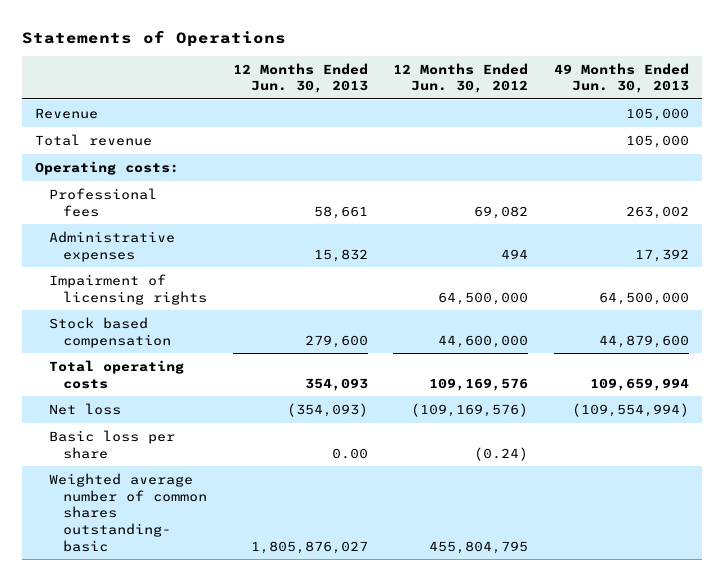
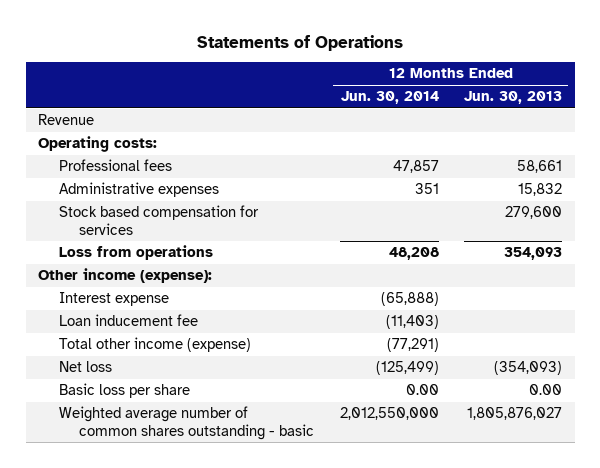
- | 12 Months Ended Jun. 30, 2013 | 12 Months Ended Jun. 30, 2012 | 49 Months Ended Jun. 30, 2013
+ | 12 Months Ended Jun. 30, 2014 | 12 Months Ended Jun. 30, 2013
- Total revenue | | | 105,000
- Impairment of licensing rights | | 64,500,000 | 64,500,000
- Stock based compensation | 279,600 | 44,600,000 | 44,879,600
- Total operating costs | 354,093 | 109,169,576 | 109,659,994
+ Stock based compensation for services | | 279,600
+ Loss from operations | 48,208 | 354,093
+ Other income (expense):
+ Interest expense | (65,888) |
+ Loan inducement fee | (11,403) |
+ Total other income (expense) | (77,291) |
- Weighted average number of common shares outstanding- basic | 1,805,876,027 | 455,804,795 |
+ Weighted average number of common shares outstanding - basic | 2,012,550,000 | 1,805,876,027

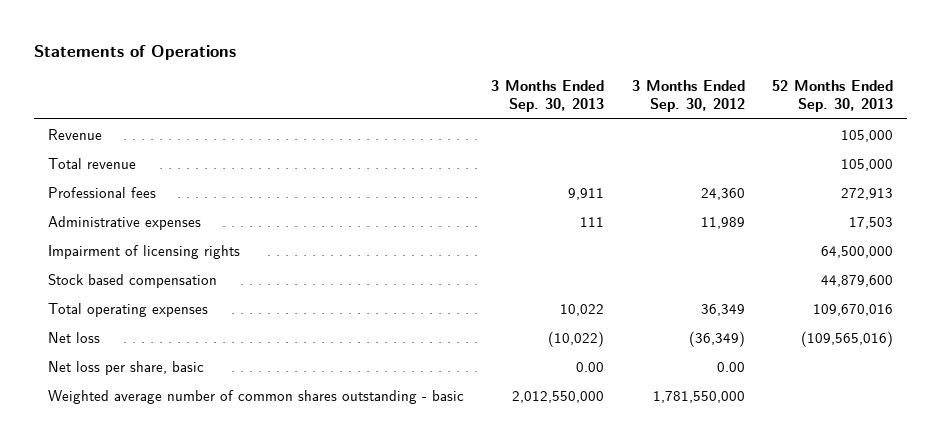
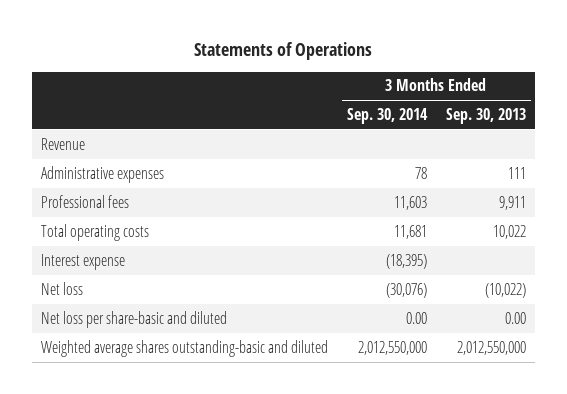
- | 3 Months Ended Sep. 30, 2013 | 3 Months Ended Sep. 30, 2012 | 52 Months Ended Sep. 30, 2013
+ | 3 Months Ended Sep. 30, 2014 | 3 Months Ended Sep. 30, 2013
- Total revenue | | | 105,000
- Impairment of licensing rights | | | 64,500,000
- Stock based compensation | | | 44,879,600
- Total operating expenses | 10,022 | 36,349 | 109,670,016
moved down: Professional fees | 11,603 | 9,911
+ Total operating costs | 11,681 | 10,022
+ Interest expense | (18,395) |
- Net loss per share, basic | 0.00 | 0.00 |
- Weighted average number of common shares outstanding - basic | 2,012,550,000 | 1,781,550,000 |
+ Net loss per share-basic and diluted | 0.00 | 0.00
+ Weighted average shares outstanding-basic and diluted | 2,012,550,000 | 2,012,550,000

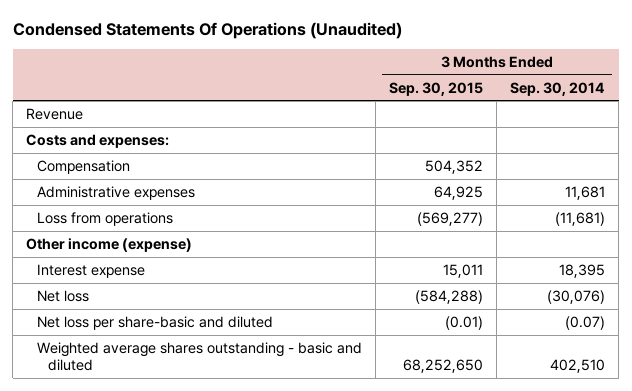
- Statements of Operations
+ Condensed Statements Of Operations (Unaudited)
- | 3 Months Ended Sep. 30, 2014 | 3 Months Ended Sep. 30, 2013
+ | 3 Months Ended Sep. 30, 2015 | 3 Months Ended Sep. 30, 2014
- Administrative expenses | 78 | 111
- Professional fees | 11,603 | 9,911
- Total operating costs | 11,681 | 10,022
- Interest expense | (18,395) |
+ Costs and expenses:
+ Compensation | 504,352 |
+ Administrative expenses | 64,925 | 11,681
+ Loss from operations | (569,277) | (11,681)
+ Other income (expense)
+ Interest expense | 15,011 | 18,395
- Net loss per share-basic and diluted | 0.00 | 0.00
- Weighted average shares outstanding-basic and diluted | 2,012,550,000 | 2,012,550,000
+ Net loss per share-basic and diluted | (0.01) | (0.07)
+ Weighted average shares outstanding - basic and diluted | 68,252,650 | 402,510

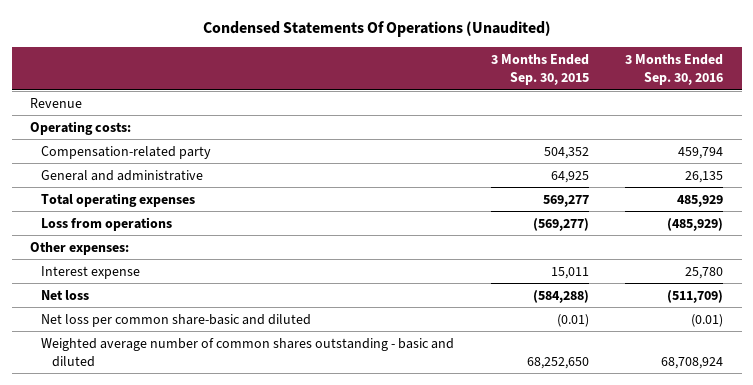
- | 3 Months Ended Sep. 30, 2015 | 3 Months Ended Sep. 30, 2014
+ | 3 Months Ended Sep. 30, 2015 | 3 Months Ended Sep. 30, 2016
- Costs and expenses:
- Compensation | 504,352 |
- Administrative expenses | 64,925 | 11,681
+ Operating costs:
+ Compensation-related party | 504,352 | 459,794
+ General and administrative | 64,925 | 26,135
+ Total operating expenses | 569,277 | 485,929
- Other income (expense)
+ Other expenses:
- Net loss per share-basic and diluted | (0.01) | (0.07)
- Weighted average shares outstanding - basic and diluted | 68,252,650 | 402,510
+ Net loss per common share-basic and diluted | (0.01) | (0.01)
+ Weighted average number of common shares outstanding - basic and diluted | 68,252,650 | 68,708,924

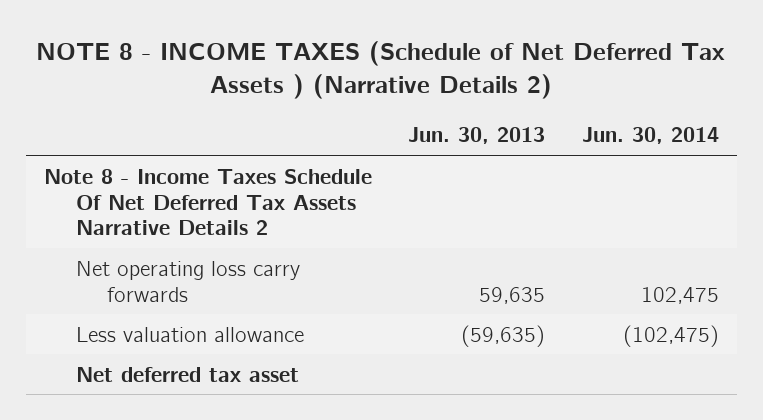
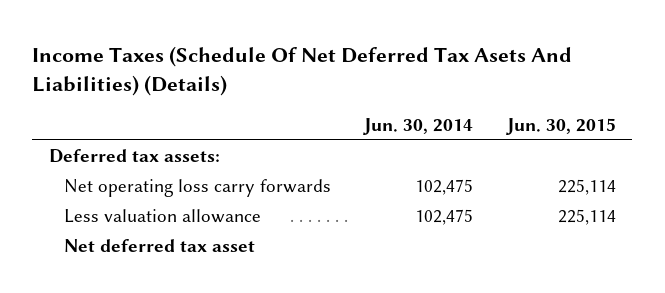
- NOTE 8 - INCOME TAXES (Schedule of Net Deferred Tax Assets ) (Narrative Details 2)
+ Income Taxes (Schedule Of Net Deferred Tax Asets And Liabilities) (Details)
- | Jun. 30, 2013 | Jun. 30, 2014
+ | Jun. 30, 2014 | Jun. 30, 2015
- Note 8 - Income Taxes Schedule Of Net Deferred Tax Assets Narrative Details 2
+ Deferred tax assets:
- Less valuation allowance | (59,635) | (102,475)
+ Less valuation allowance | 102,475 | 225,114

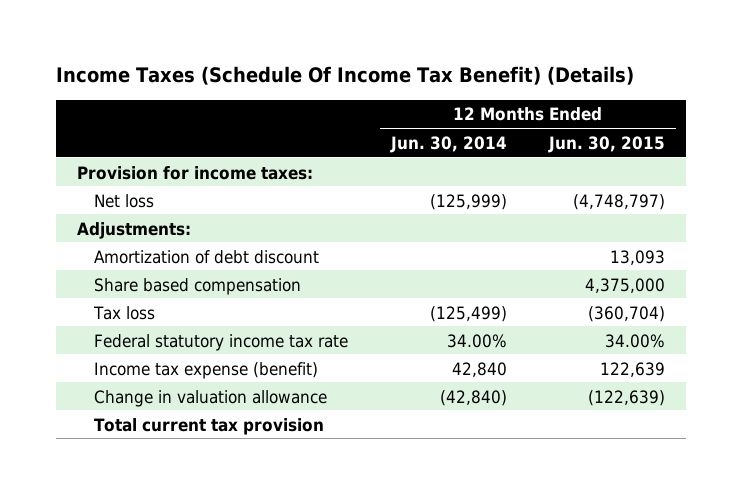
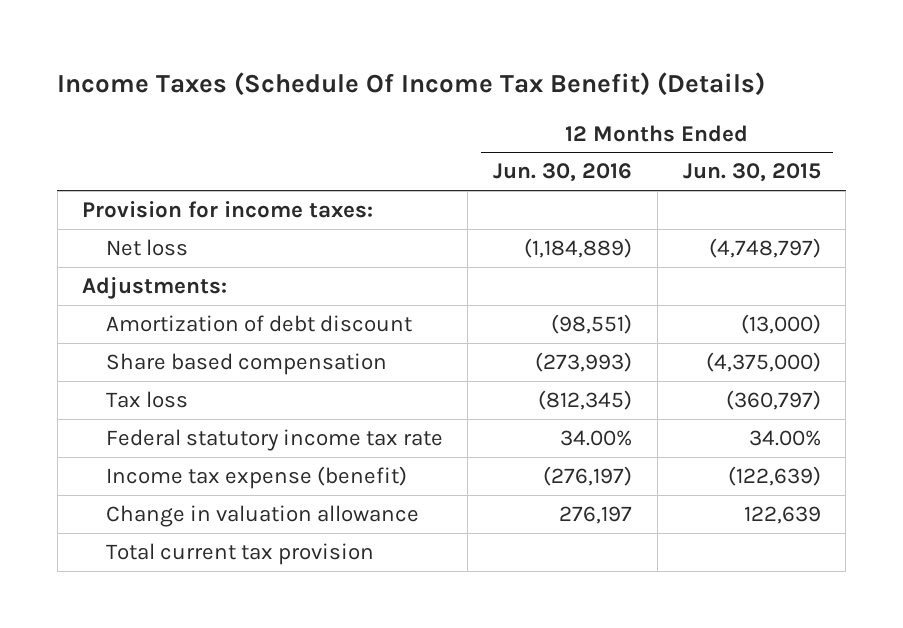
- | 12 Months Ended Jun. 30, 2014 | 12 Months Ended Jun. 30, 2015
+ | 12 Months Ended Jun. 30, 2016 | 12 Months Ended Jun. 30, 2015
- Amortization of debt discount | | 13,093
- Share based compensation | | 4,375,000
- Tax loss | (125,499) | (360,704)
+ Amortization of debt discount | (98,551) | (13,000)
+ Share based compensation | (273,993) | (4,375,000)
+ Tax loss | (812,345) | (360,797)
- Income tax expense (benefit) | 42,840 | 122,639
- Change in valuation allowance | (42,840) | (122,639)
+ Income tax expense (benefit) | (276,197) | (122,639)
+ Change in valuation allowance | 276,197 | 122,639

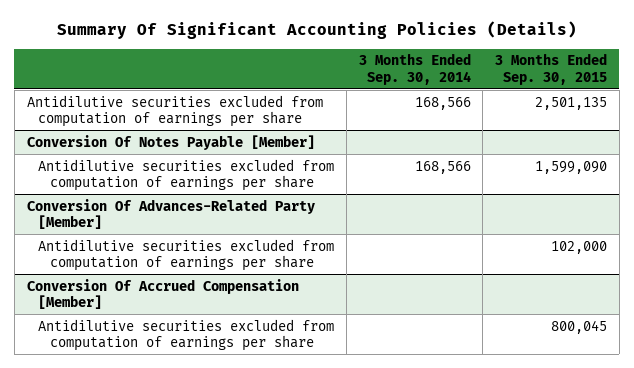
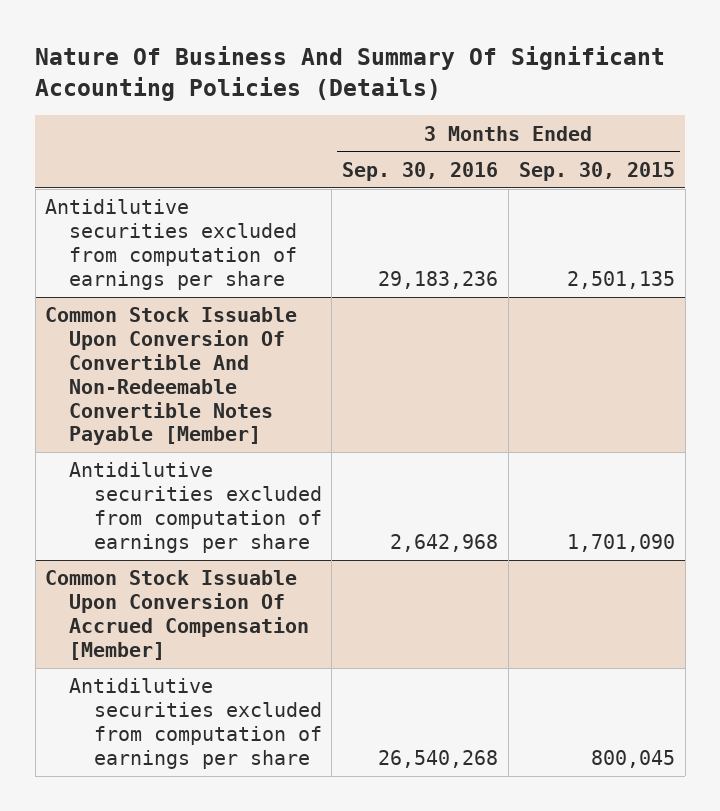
- Summary Of Significant Accounting Policies (Details)
+ Nature Of Business And Summary Of Significant Accounting Policies (Details)
- | 3 Months Ended Sep. 30, 2014 | 3 Months Ended Sep. 30, 2015
+ | 3 Months Ended Sep. 30, 2016 | 3 Months Ended Sep. 30, 2015
- Conversion Of Notes Payable [Member]
- Antidilutive securities excluded from computation of earnings per share | 168,566 | 1,599,090
- Conversion Of Advances-Related Party [Member]
- Antidilutive securities excluded from computation of earnings per share | | 102,000
- Conversion Of Accrued Compensation [Member]
+ Common Stock Issuable Upon Conversion Of Convertible And Non-Redeemable Convertible Notes Payable [Member]
+ Antidilutive securities excluded from computation of earnings per share | 2,642,968 | 1,701,090
+ Common Stock Issuable Upon Conversion Of Accrued Compensation [Member]

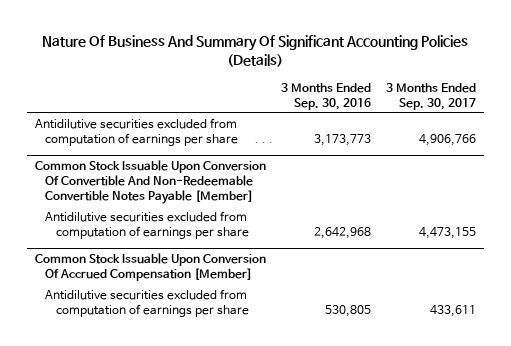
- | 3 Months Ended Sep. 30, 2016 | 3 Months Ended Sep. 30, 2015
+ | 3 Months Ended Sep. 30, 2016 | 3 Months Ended Sep. 30, 2017
- Antidilutive securities excluded from computation of earnings per share | 29,183,236 | 2,501,135
+ Antidilutive securities excluded from computation of earnings per share | 3,173,773 | 4,906,766
@ Common Stock Issuable Upon Conversion Of Accrued Compensation [Member]
- Antidilutive securities excluded from computation of earnings per share | 26,540,268 | 800,045
+ Antidilutive securities excluded from computation of earnings per share | 530,805 | 433,611

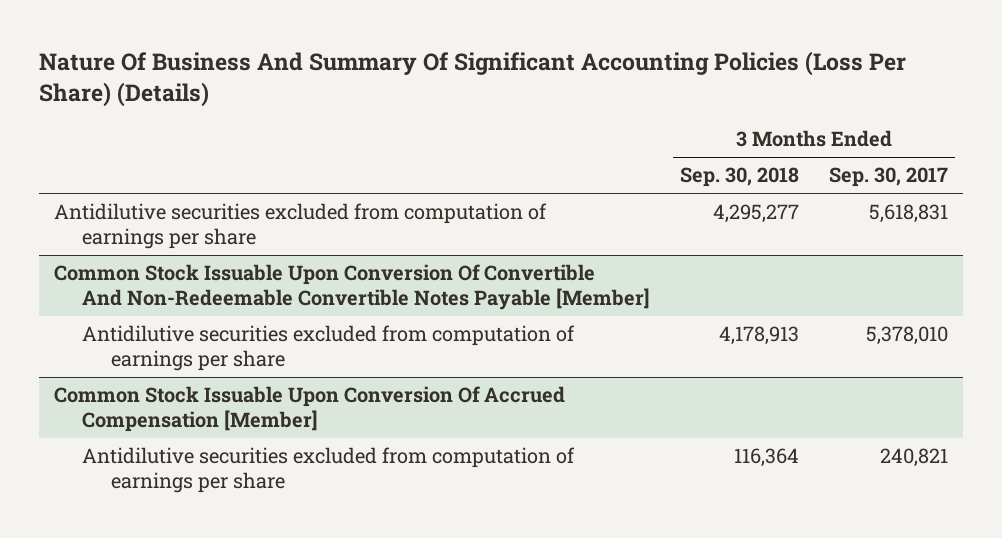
- Nature Of Business And Summary Of Significant Accounting Policies (Details)
+ Nature Of Business And Summary Of Significant Accounting Policies (Loss Per Share) (Details)
- | 3 Months Ended Sep. 30, 2016 | 3 Months Ended Sep. 30, 2017
+ | 3 Months Ended Sep. 30, 2018 | 3 Months Ended Sep. 30, 2017
- Antidilutive securities excluded from computation of earnings per share | 3,173,773 | 4,906,766
+ Antidilutive securities excluded from computation of earnings per share | 4,295,277 | 5,618,831
@ Common Stock Issuable Upon Conversion Of Convertible And Non-Redeemable Convertible Notes Payable [Member]
- Antidilutive securities excluded from computation of earnings per share | 2,642,968 | 4,473,155
+ Antidilutive securities excluded from computation of earnings per share | 4,178,913 | 5,378,010
@ Common Stock Issuable Upon Conversion Of Accrued Compensation [Member]
- Antidilutive securities excluded from computation of earnings per share | 530,805 | 433,611
+ Antidilutive securities excluded from computation of earnings per share | 116,364 | 240,821

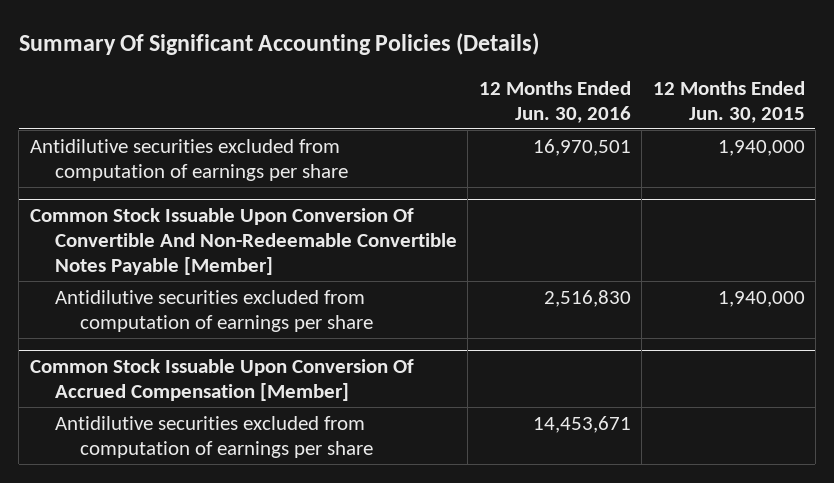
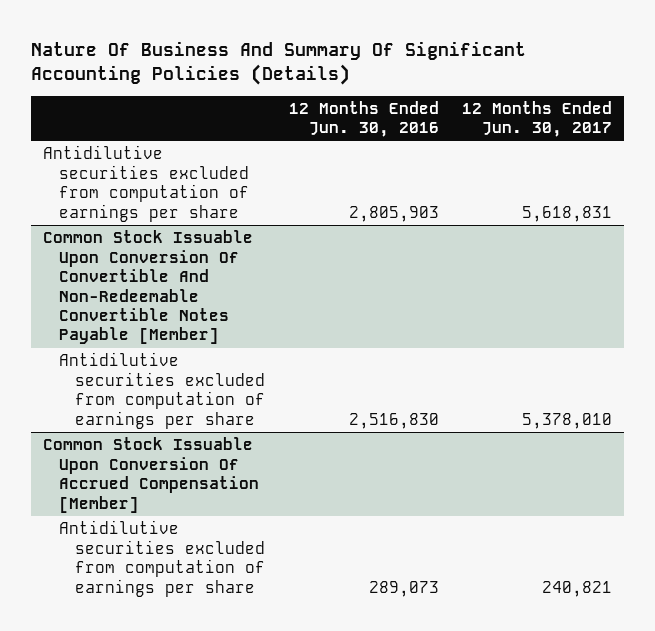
- Summary Of Significant Accounting Policies (Details)
+ Nature Of Business And Summary Of Significant Accounting Policies (Details)
- | 12 Months Ended Jun. 30, 2016 | 12 Months Ended Jun. 30, 2015
+ | 12 Months Ended Jun. 30, 2016 | 12 Months Ended Jun. 30, 2017
- Antidilutive securities excluded from computation of earnings per share | 16,970,501 | 1,940,000
+ Antidilutive securities excluded from computation of earnings per share | 2,805,903 | 5,618,831
@ Common Stock Issuable Upon Conversion Of Accrued Compensation [Member]
- Antidilutive securities excluded from computation of earnings per share | 14,453,671 |
+ Antidilutive securities excluded from computation of earnings per share | 289,073 | 240,821

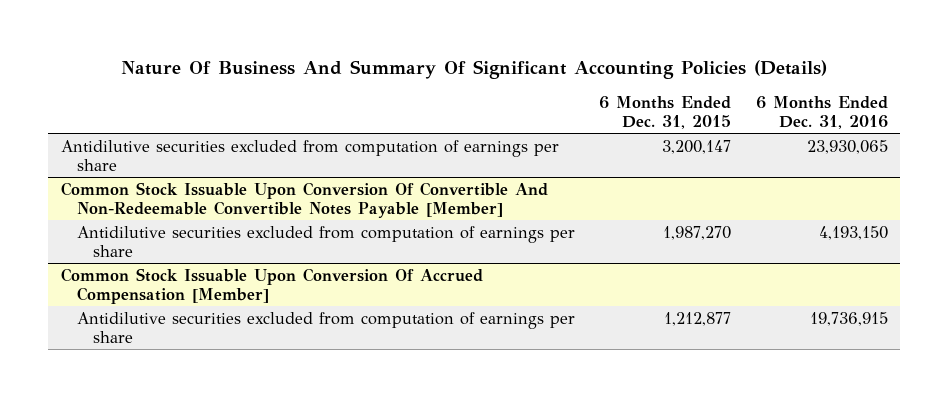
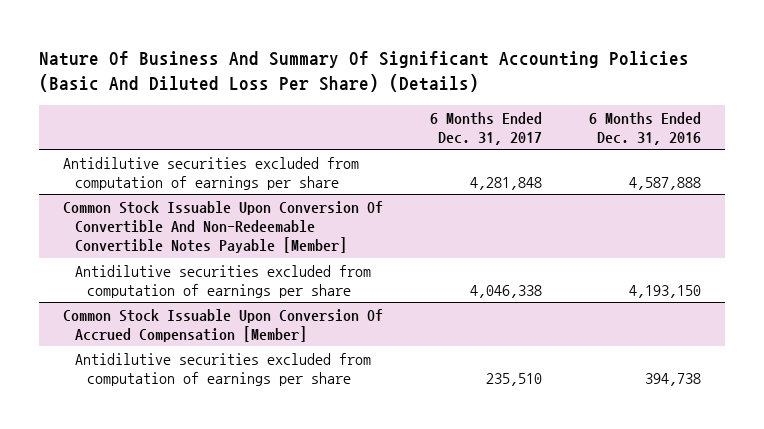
- Nature Of Business And Summary Of Significant Accounting Policies (Details)
+ Nature Of Business And Summary Of Significant Accounting Policies (Basic And Diluted Loss Per Share) (Details)
- | 6 Months Ended Dec. 31, 2015 | 6 Months Ended Dec. 31, 2016
+ | 6 Months Ended Dec. 31, 2017 | 6 Months Ended Dec. 31, 2016
- Antidilutive securities excluded from computation of earnings per share | 3,200,147 | 23,930,065
+ Antidilutive securities excluded from computation of earnings per share | 4,281,848 | 4,587,888
@ Common Stock Issuable Upon Conversion Of Accrued Compensation [Member]
- Antidilutive securities excluded from computation of earnings per share | 1,212,877 | 19,736,915
+ Antidilutive securities excluded from computation of earnings per share | 235,510 | 394,738

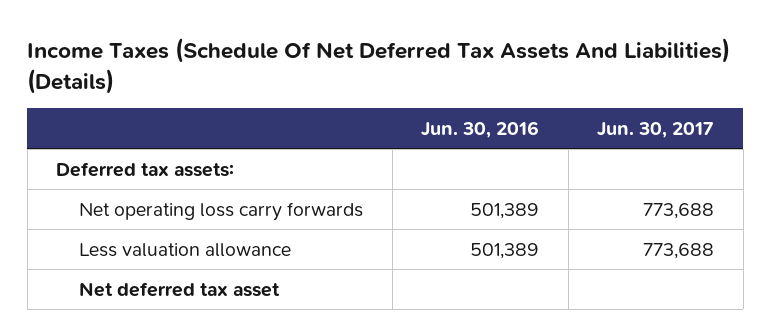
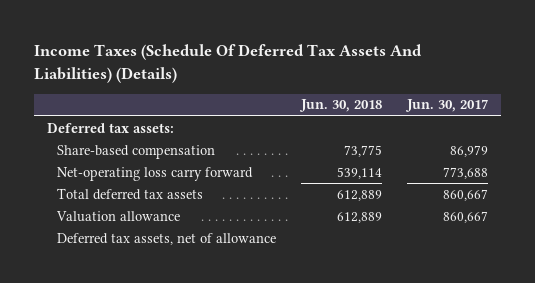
- Income Taxes (Schedule Of Net Deferred Tax Assets And Liabilities) (Details)
+ Income Taxes (Schedule Of Deferred Tax Assets And Liabilities) (Details)
- | Jun. 30, 2016 | Jun. 30, 2017
+ | Jun. 30, 2018 | Jun. 30, 2017
- Net operating loss carry forwards | 501,389 | 773,688
- Less valuation allowance | 501,389 | 773,688
- Net deferred tax asset
+ Share-based compensation | 73,775 | 86,979
+ Net-operating loss carry forward | 539,114 | 773,688
+ Total deferred tax assets | 612,889 | 860,667
+ Valuation allowance | 612,889 | 860,667
+ Deferred tax assets, net of allowance

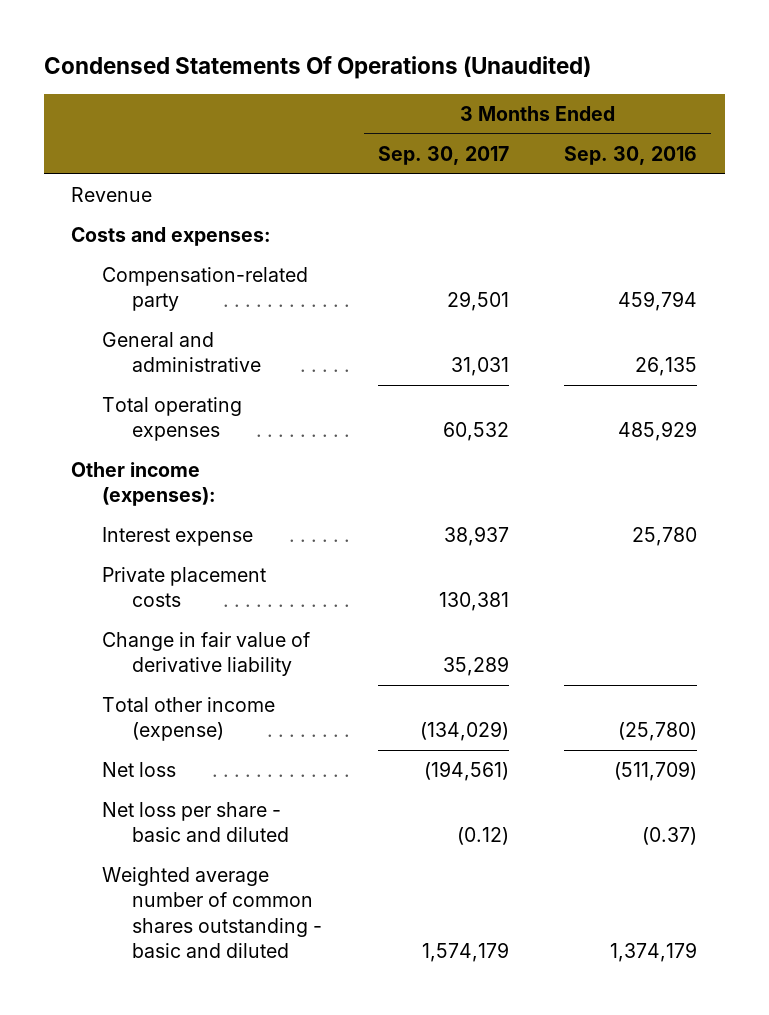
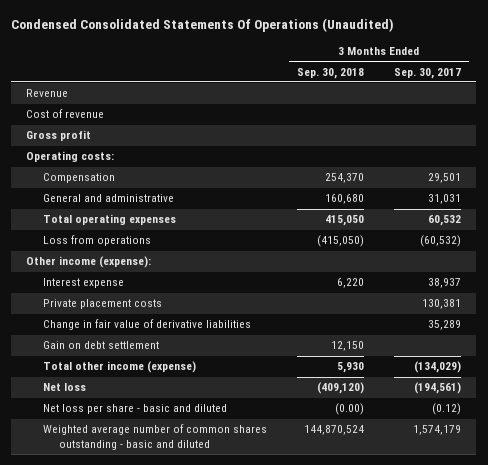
- Condensed Statements Of Operations (Unaudited)
+ Condensed Consolidated Statements Of Operations (Unaudited)
- | 3 Months Ended Sep. 30, 2017 | 3 Months Ended Sep. 30, 2016
+ | 3 Months Ended Sep. 30, 2018 | 3 Months Ended Sep. 30, 2017
- Costs and expenses:
- Compensation-related party | 29,501 | 459,794
+ Cost of revenue
+ Gross profit
+ Operating costs:
+ Compensation | 254,370 | 29,501
- Other income (expenses):
+ Loss from operations | (415,050) | (60,532)
+ Other income (expense):
- Change in fair value of derivative liability | 35,289 |
+ Change in fair value of derivative liabilities | | 35,289
+ Gain on debt settlement | 12,150 |

